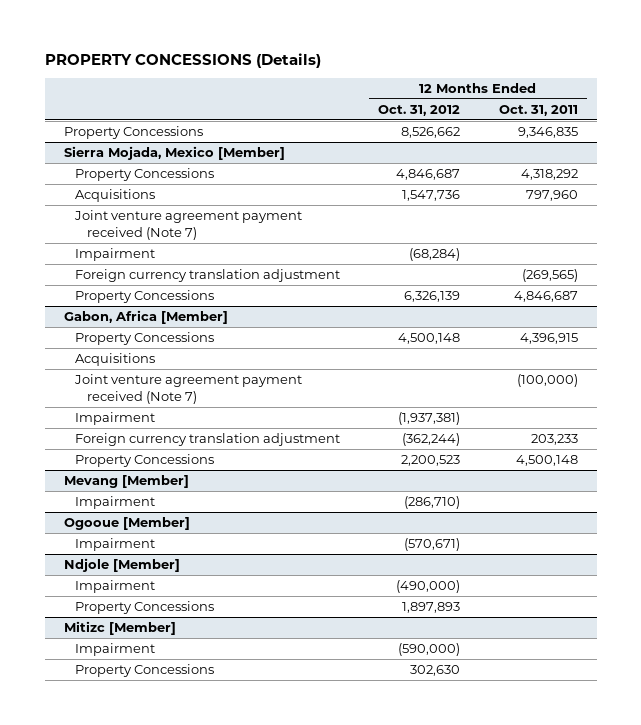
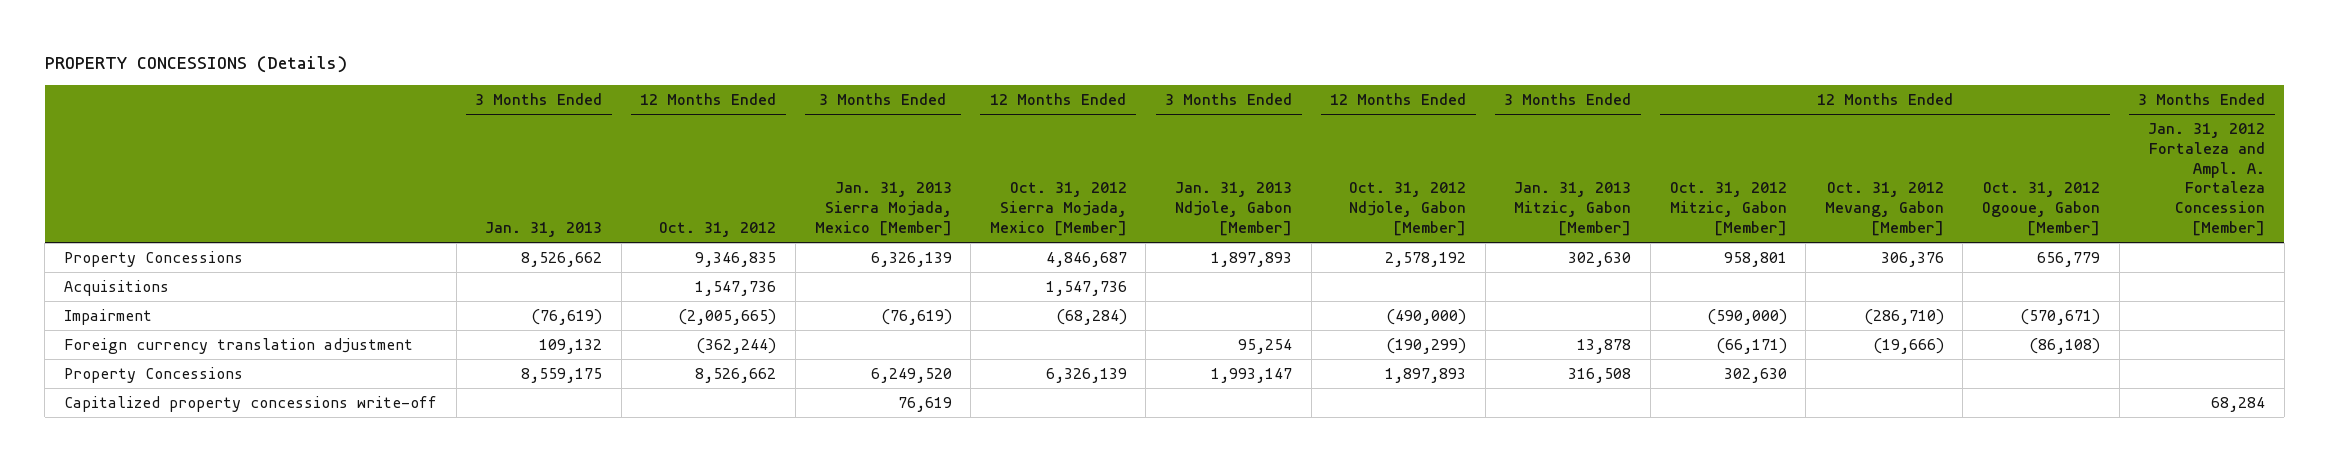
- | 12 Months Ended Oct. 31, 2012 | 12 Months Ended Oct. 31, 2011
+ | 3 Months Ended Jan. 31, 2013 | 12 Months Ended Oct. 31, 2012 | 3 Months Ended Jan. 31, 2013 Sierra Mojada, Mexico [Member] | 12 Months Ended Oct. 31, 2012 Sierra Mojada, Mexico [Member] | 3 Months Ended Jan. 31, 2013 Ndjole, Gabon [Member] | 12 Months Ended Oct. 31, 2012 Ndjole, Gabon [Member] | 3 Months Ended Jan. 31, 2013 Mitzic, Gabon [Member] | 12 Months Ended Oct. 31, 2012 Mitzic, Gabon [Member] | 12 Months Ended Oct. 31, 2012 Mevang, Gabon [Member] | 12 Months Ended Oct. 31, 2012 Ogooue, Gabon [Member] | 3 Months Ended Jan. 31, 2012 Fortaleza and Ampl. A. Fortaleza Concession [Member]
- Sierra Mojada, Mexico [Member]
- Property Concessions | 4,846,687 | 4,318,292
+ Property Concessions | 8,526,662 | 9,346,835 | 6,326,139 | 4,846,687 | 1,897,893 | 2,578,192 | 302,630 | 958,801 | 306,376 | 656,779 |
- Joint venture agreement payment received (Note 7)
- Impairment | (68,284) |
- Foreign currency translation adjustment | | (269,565)
- Property Concessions | 6,326,139 | 4,846,687
- Gabon, Africa [Member]
- Property Concessions | 4,500,148 | 4,396,915
- Acquisitions
- Joint venture agreement payment received (Note 7) | | (100,000)
- Impairment | (1,937,381) |
+ Impairment | (76,619) | (2,005,665) | (76,619) | (68,284) | | (490,000) | | (590,000) | (286,710) | (570,671) |
- Property Concessions | 2,200,523 | 4,500,148
- Mevang [Member]
- Impairment | (286,710) |
- Ogooue [Member]
- Impairment | (570,671) |
- Ndjole [Member]
- Impairment | (490,000) |
- Property Concessions | 1,897,893 |
- Mitizc [Member]
- Impairment | (590,000) |
- Property Concessions | 302,630 |
moved down: Property Concessions | 8,559,175 | 8,526,662 | 6,249,520 | 6,326,139 | 1,993,147 | 1,897,893 | 316,508 | 302,630 | | |
+ Capitalized property concessions write-off | | | 76,619 | | | | | | | | 68,284

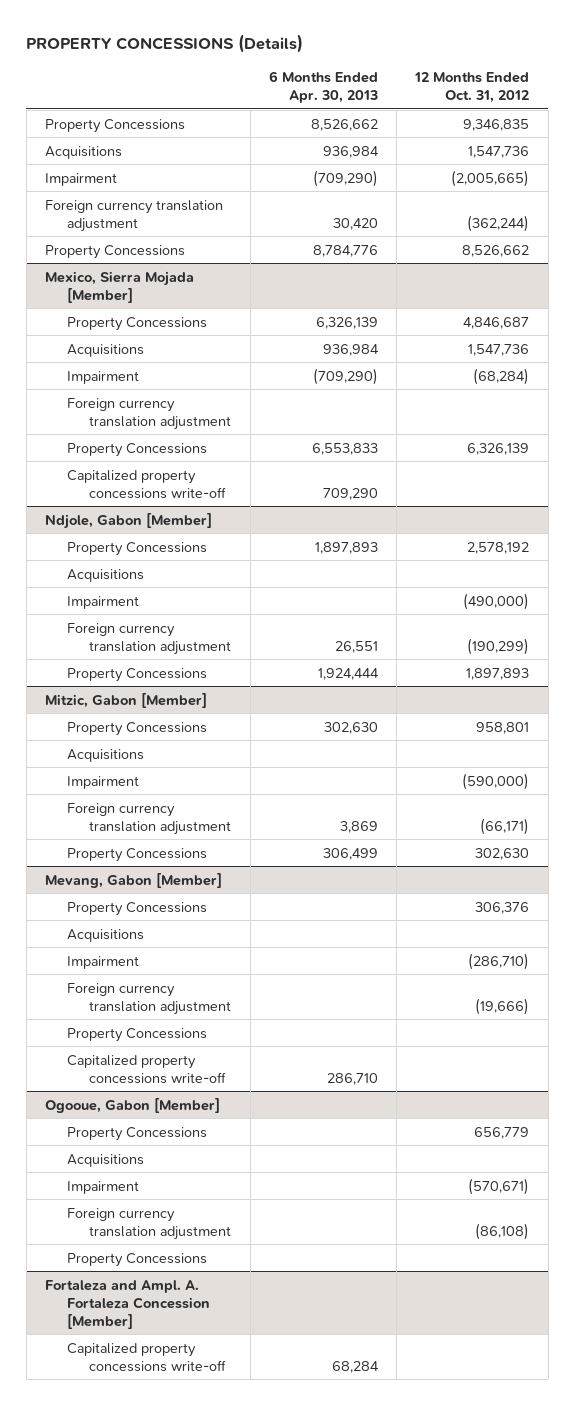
- | 3 Months Ended Jan. 31, 2013 | 12 Months Ended Oct. 31, 2012 | 3 Months Ended Jan. 31, 2013 Sierra Mojada, Mexico [Member] | 12 Months Ended Oct. 31, 2012 Sierra Mojada, Mexico [Member] | 3 Months Ended Jan. 31, 2013 Ndjole, Gabon [Member] | 12 Months Ended Oct. 31, 2012 Ndjole, Gabon [Member] | 3 Months Ended Jan. 31, 2013 Mitzic, Gabon [Member] | 12 Months Ended Oct. 31, 2012 Mitzic, Gabon [Member] | 12 Months Ended Oct. 31, 2012 Mevang, Gabon [Member] | 12 Months Ended Oct. 31, 2012 Ogooue, Gabon [Member] | 3 Months Ended Jan. 31, 2012 Fortaleza and Ampl. A. Fortaleza Concession [Member]
+ | 6 Months Ended Apr. 30, 2013 | 12 Months Ended Oct. 31, 2012
+ Mexico, Sierra Mojada [Member]
+ Property Concessions | 6,326,139 | 4,846,687
+ Acquisitions | 936,984 | 1,547,736
+ Impairment | (709,290) | (68,284)
+ Foreign currency translation adjustment
+ Property Concessions | 6,553,833 | 6,326,139
+ Ndjole, Gabon [Member]
+ Property Concessions | 1,897,893 | 2,578,192
+ Acquisitions
+ Impairment | | (490,000)
+ Foreign currency translation adjustment | 26,551 | (190,299)
+ Property Concessions | 1,924,444 | 1,897,893
+ Mitzic, Gabon [Member]
+ Property Concessions | 302,630 | 958,801
+ Acquisitions
+ Impairment | | (590,000)
+ Foreign currency translation adjustment | 3,869 | (66,171)
+ Property Concessions | 306,499 | 302,630
+ Mevang, Gabon [Member]
+ Property Concessions | | 306,376
+ Acquisitions
+ Impairment | | (286,710)
+ Foreign currency translation adjustment | | (19,666)
+ Property Concessions
+ Capitalized property concessions write-off | 286,710 |
+ Ogooue, Gabon [Member]
+ Property Concessions | | 656,779
+ Acquisitions
+ Impairment | | (570,671)
+ Foreign currency translation adjustment | | (86,108)
+ Property Concessions
+ Fortaleza and Ampl. A. Fortaleza Concession [Member]
+ Capitalized property concessions write-off | 68,284 |

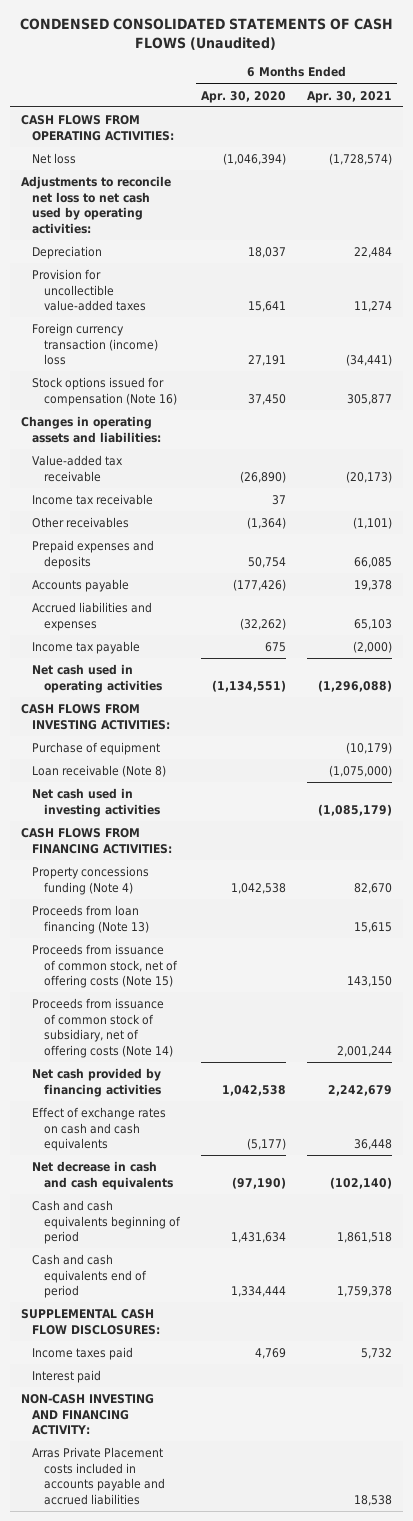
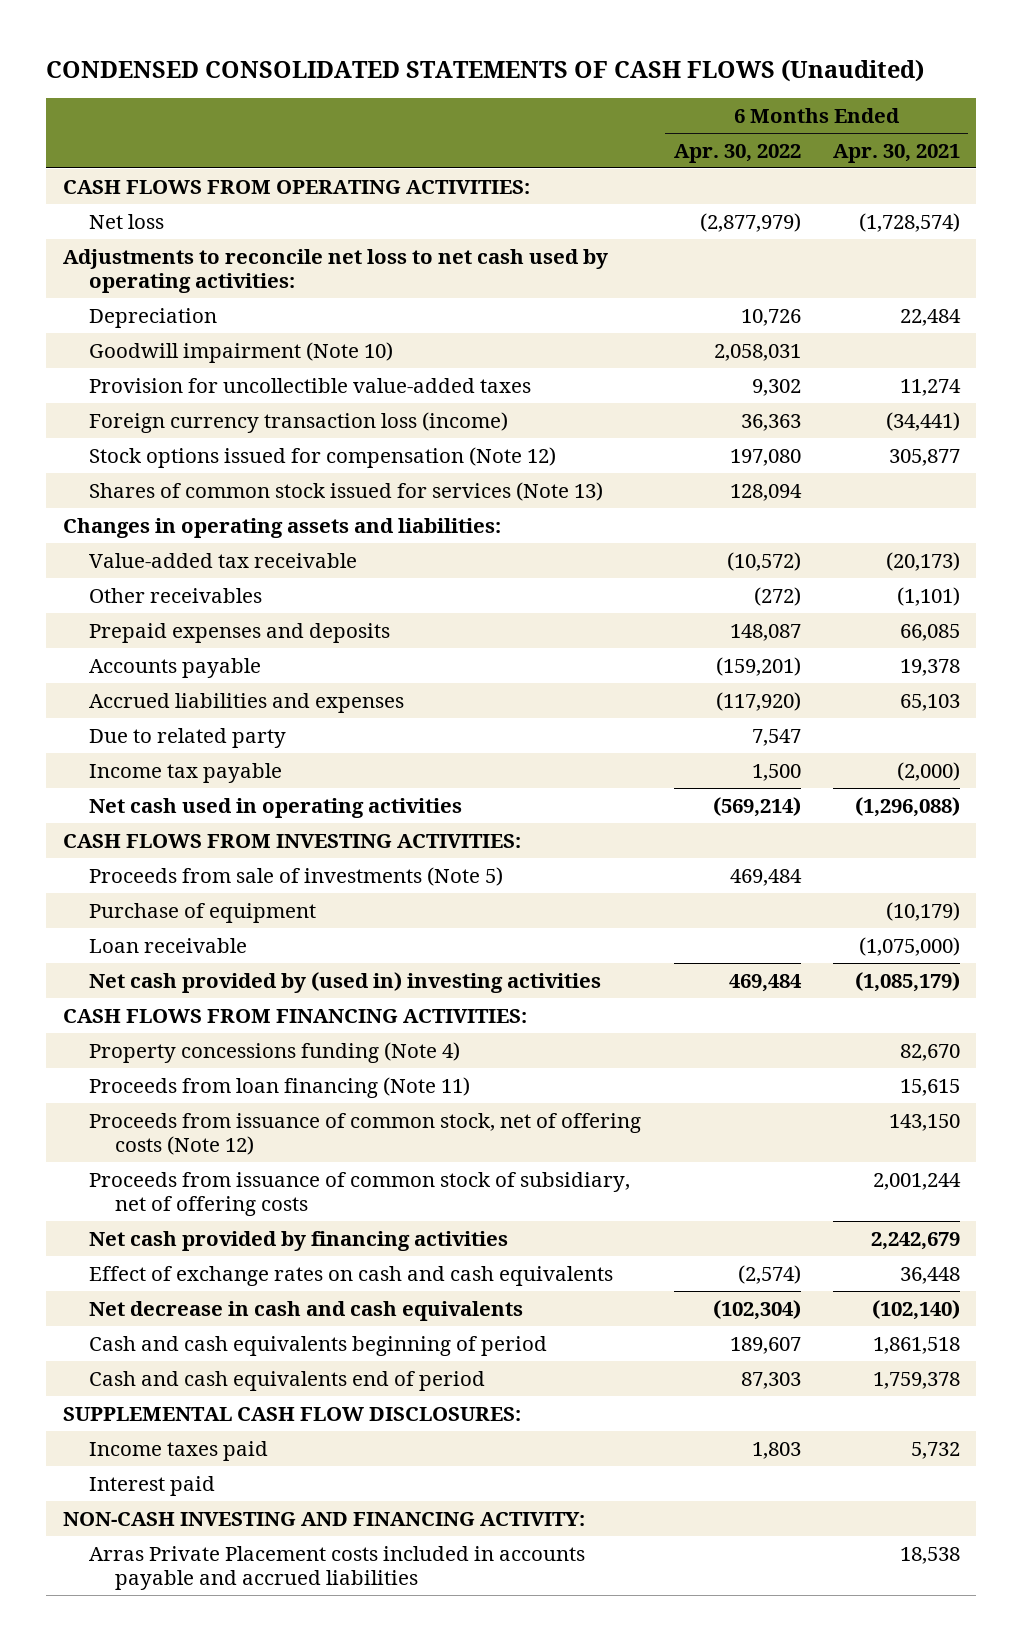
- | 6 Months Ended Apr. 30, 2020 | 6 Months Ended Apr. 30, 2021
+ | 6 Months Ended Apr. 30, 2022 | 6 Months Ended Apr. 30, 2021
+ Goodwill impairment (Note 10) | 2,058,031 |
- Foreign currency transaction (income) loss | 27,191 | (34,441)
- Stock options issued for compensation (Note 16) | 37,450 | 305,877
+ Foreign currency transaction loss (income) | 36,363 | (34,441)
+ Stock options issued for compensation (Note 12) | 197,080 | 305,877
+ Shares of common stock issued for services (Note 13) | 128,094 |
- Income tax receivable | 37 |
+ Due to related party | 7,547 |
+ Proceeds from sale of investments (Note 5) | 469,484 |
- Loan receivable (Note 8) | | (1,075,000)
- Net cash used in investing activities | | (1,085,179)
+ Loan receivable | | (1,075,000)
+ Net cash provided by (used in) investing activities | 469,484 | (1,085,179)
- Proceeds from loan financing (Note 13) | | 15,615
- Proceeds from issuance of common stock, net of offering costs (Note 15) | | 143,150
- Proceeds from issuance of common stock of subsidiary, net of offering costs (Note 14) | | 2,001,244
+ Proceeds from loan financing (Note 11) | | 15,615
+ Proceeds from issuance of common stock, net of offering costs (Note 12) | | 143,150
+ Proceeds from issuance of common stock of subsidiary, net of offering costs | | 2,001,244

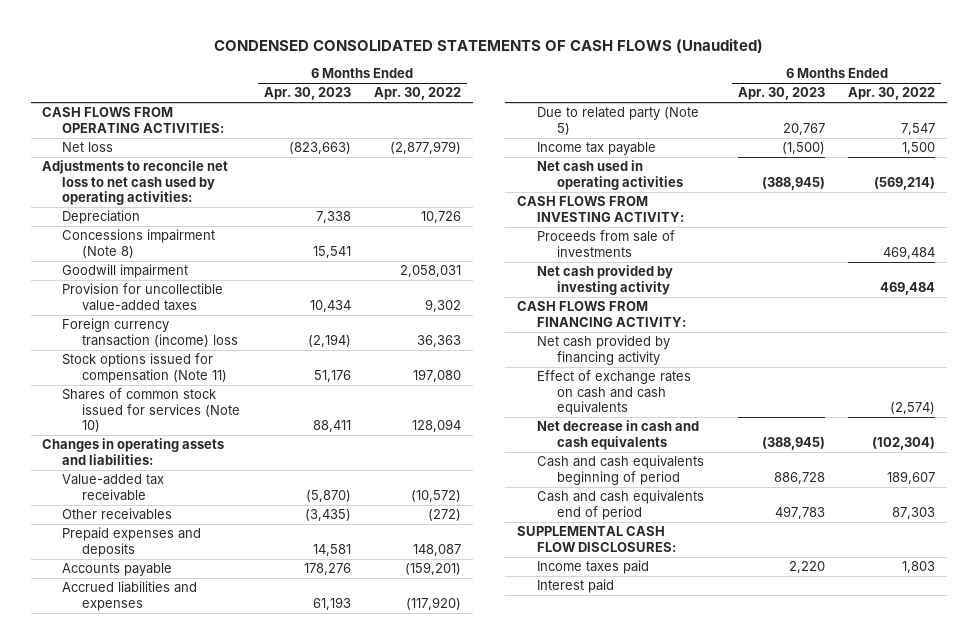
- | 6 Months Ended Apr. 30, 2022 | 6 Months Ended Apr. 30, 2021
+ | 6 Months Ended Apr. 30, 2023 | 6 Months Ended Apr. 30, 2022
- Goodwill impairment (Note 10) | 2,058,031 |
+ Concessions impairment (Note 8) | 15,541 |
+ Goodwill impairment | | 2,058,031
- Foreign currency transaction loss (income) | 36,363 | (34,441)
- Stock options issued for compensation (Note 12) | 197,080 | 305,877
- Shares of common stock issued for services (Note 13) | 128,094 |
+ Foreign currency transaction (income) loss | (2,194) | 36,363
+ Stock options issued for compensation (Note 11) | 51,176 | 197,080
+ Shares of common stock issued for services (Note 10) | 88,411 | 128,094
- Due to related party | 7,547 |
+ Due to related party (Note 5) | 20,767 | 7,547
- CASH FLOWS FROM INVESTING ACTIVITIES:
- Proceeds from sale of investments (Note 5) | 469,484 |
- Purchase of equipment | | (10,179)
- Loan receivable | | (1,075,000)
- Net cash provided by (used in) investing activities | 469,484 | (1,085,179)
- CASH FLOWS FROM FINANCING ACTIVITIES:
- Property concessions funding (Note 4) | | 82,670
- Proceeds from loan financing (Note 11) | | 15,615
- Proceeds from issuance of common stock, net of offering costs (Note 12) | | 143,150
- Proceeds from issuance of common stock of subsidiary, net of offering costs | | 2,001,244
- Net cash provided by financing activities | | 2,242,679
+ CASH FLOWS FROM INVESTING ACTIVITY:
+ Proceeds from sale of investments | | 469,484
+ Net cash provided by investing activity | | 469,484
+ CASH FLOWS FROM FINANCING ACTIVITY:
+ Net cash provided by financing activity
- NON-CASH INVESTING AND FINANCING ACTIVITY:
- Arras Private Placement costs included in accounts payable and accrued liabilities | | 18,538

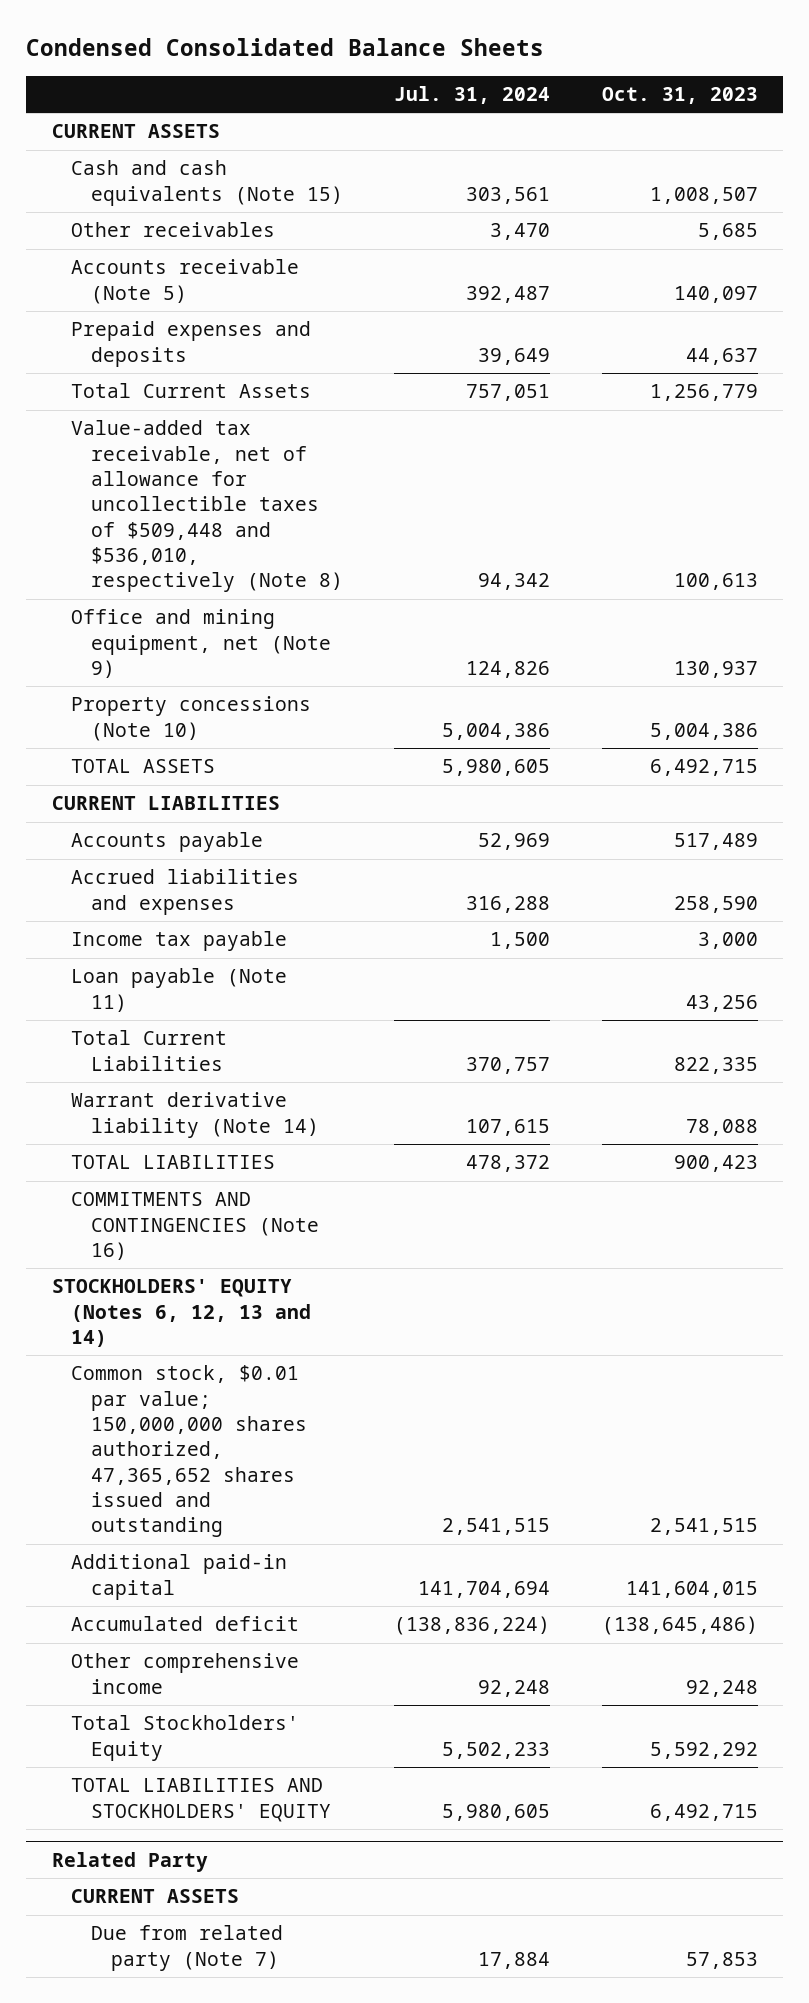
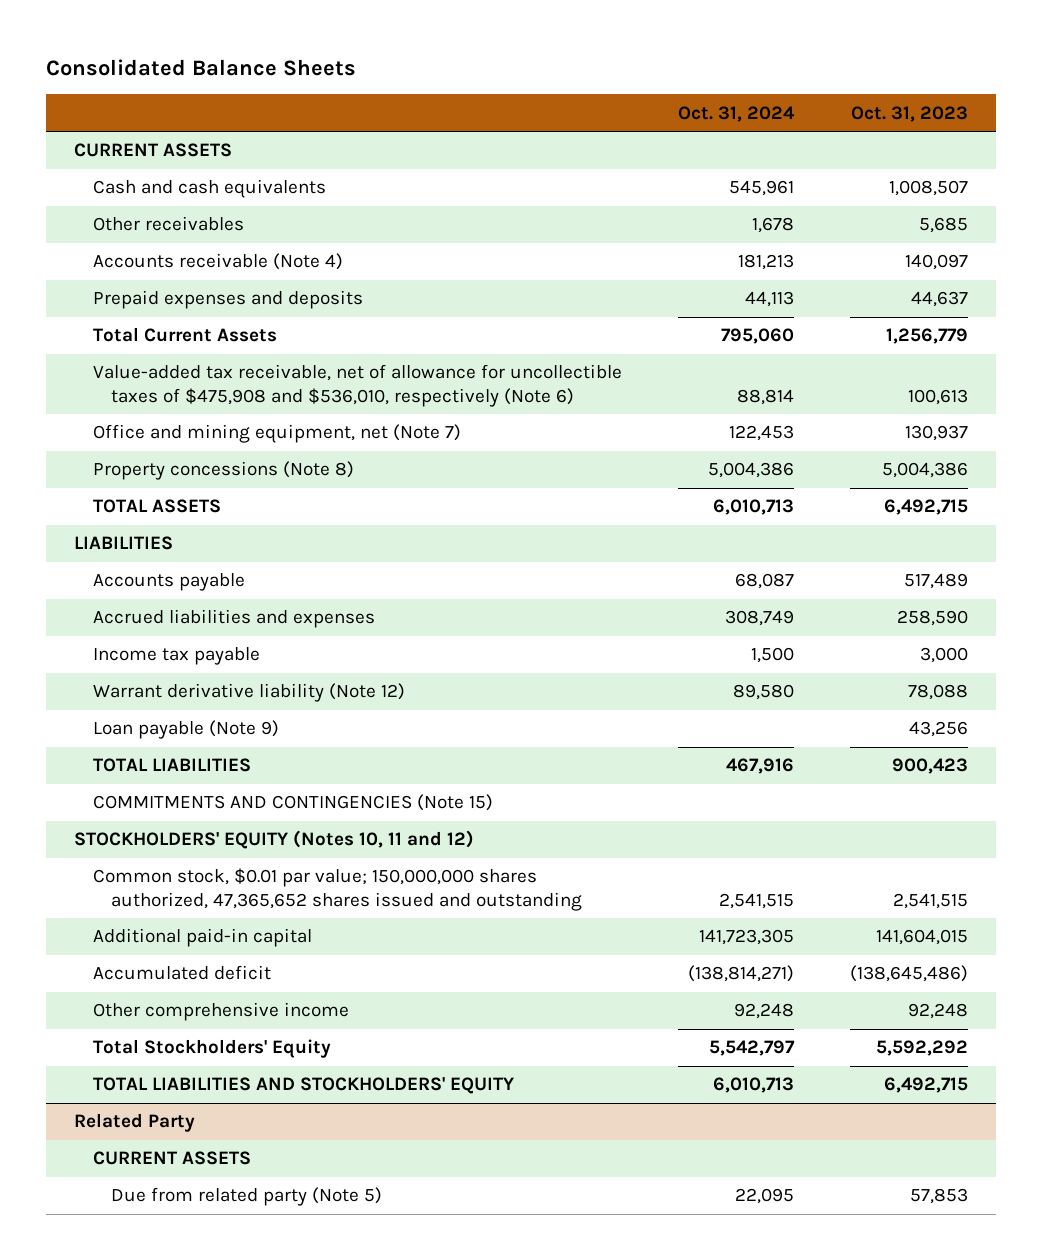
- Condensed Consolidated Balance Sheets
+ Consolidated Balance Sheets
- | Jul. 31, 2024 | Oct. 31, 2023
+ | Oct. 31, 2024 | Oct. 31, 2023
- Cash and cash equivalents (Note 15) | 303,561 | 1,008,507
+ Cash and cash equivalents | 545,961 | 1,008,507
- Accounts receivable (Note 5) | 392,487 | 140,097
+ Accounts receivable (Note 4) | 181,213 | 140,097
- Value-added tax receivable, net of allowance for uncollectible taxes of $509,448 and $536,010, respectively (Note 8) | 94,342 | 100,613
- Office and mining equipment, net (Note 9) | 124,826 | 130,937
- Property concessions (Note 10) | 5,004,386 | 5,004,386
+ Value-added tax receivable, net of allowance for uncollectible taxes of $475,908 and $536,010, respectively (Note 6) | 88,814 | 100,613
+ Office and mining equipment, net (Note 7) | 122,453 | 130,937
+ Property concessions (Note 8) | 5,004,386 | 5,004,386
- CURRENT LIABILITIES
+ LIABILITIES
- Loan payable (Note 11) | | 43,256
- Total Current Liabilities | 370,757 | 822,335
- Warrant derivative liability (Note 14) | 107,615 | 78,088
+ Warrant derivative liability (Note 12) | 89,580 | 78,088
+ Loan payable (Note 9) | | 43,256
- COMMITMENTS AND CONTINGENCIES (Note 16)
- STOCKHOLDERS' EQUITY (Notes 6, 12, 13 and 14)
+ COMMITMENTS AND CONTINGENCIES (Note 15)
+ STOCKHOLDERS' EQUITY (Notes 10, 11 and 12)
@ Related Party
- Due from related party (Note 7) | 17,884 | 57,853
+ Due from related party (Note 5) | 22,095 | 57,853

